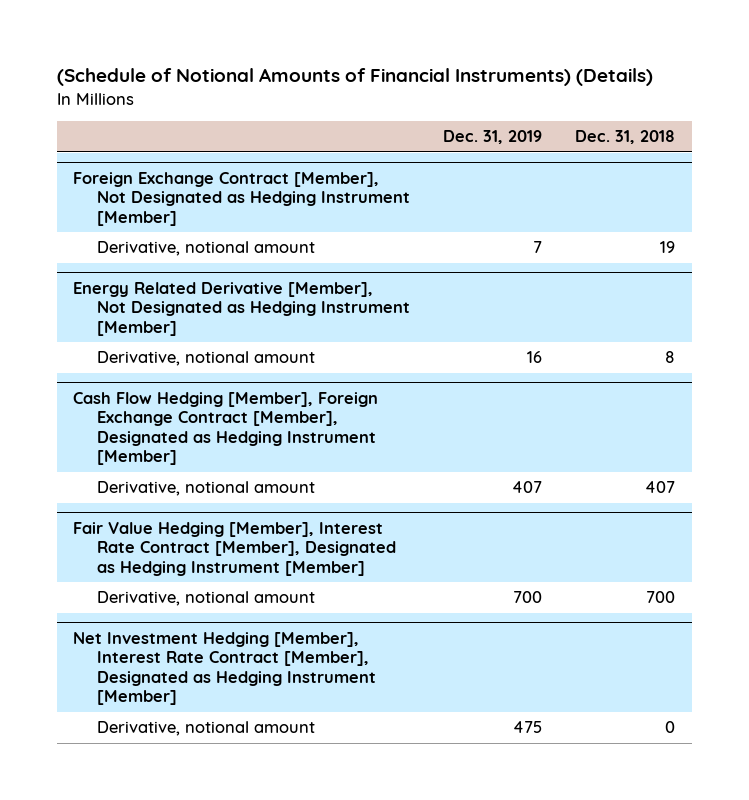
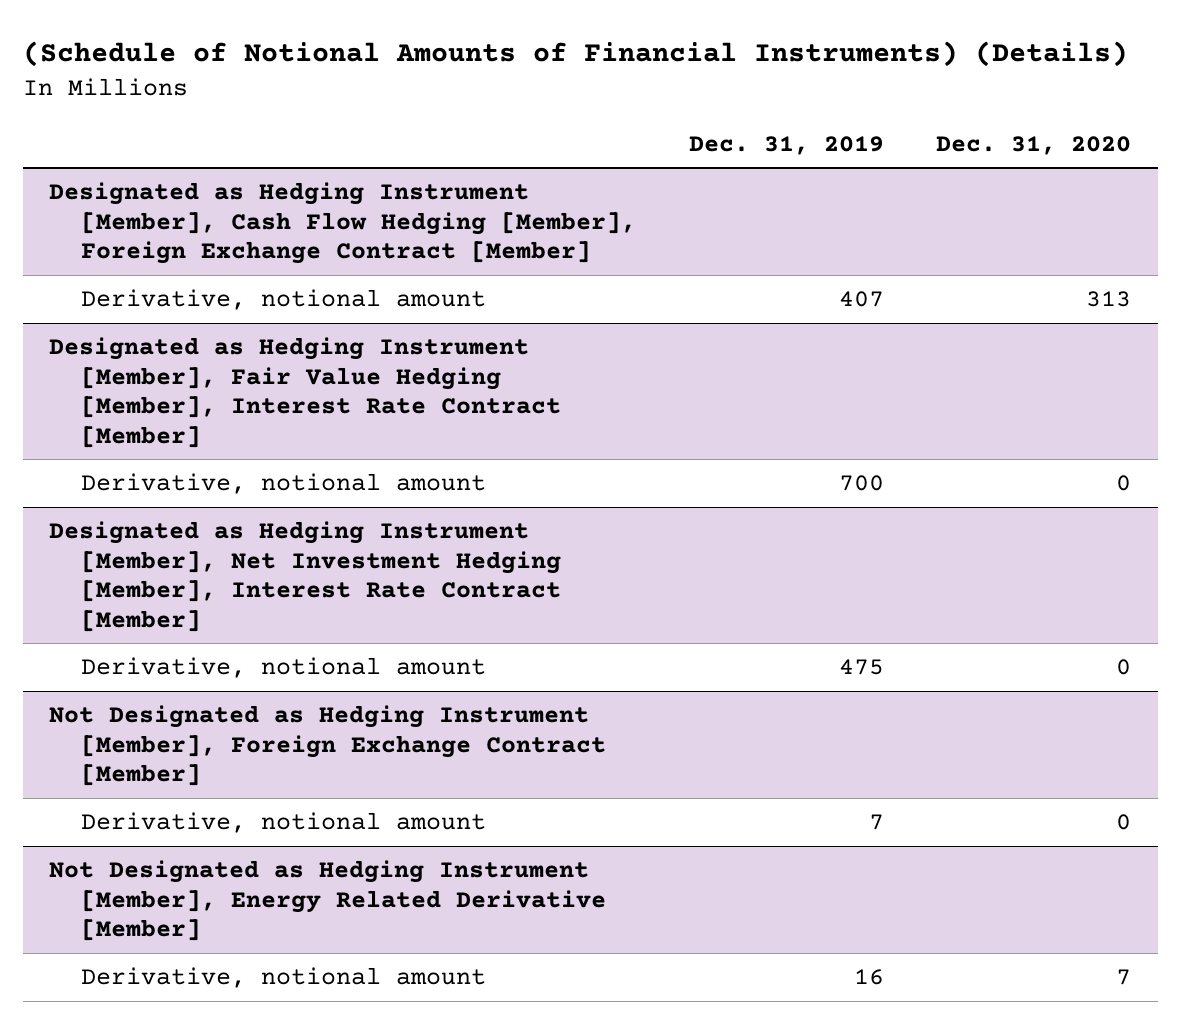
- | Dec. 31, 2019 | Dec. 31, 2018
+ | Dec. 31, 2019 | Dec. 31, 2020
- Foreign Exchange Contract [Member], Not Designated as Hedging Instrument [Member]
- Derivative, notional amount | 7 | 19
- Energy Related Derivative [Member], Not Designated as Hedging Instrument [Member]
- Derivative, notional amount | 16 | 8
- Cash Flow Hedging [Member], Foreign Exchange Contract [Member], Designated as Hedging Instrument [Member]
+ Designated as Hedging Instrument [Member], Cash Flow Hedging [Member], Foreign Exchange Contract [Member]
- Fair Value Hedging [Member], Interest Rate Contract [Member], Designated as Hedging Instrument [Member]
+ Designated as Hedging Instrument [Member], Fair Value Hedging [Member], Interest Rate Contract [Member]
- Net Investment Hedging [Member], Interest Rate Contract [Member], Designated as Hedging Instrument [Member]
+ Designated as Hedging Instrument [Member], Net Investment Hedging [Member], Interest Rate Contract [Member]
+ Not Designated as Hedging Instrument [Member], Foreign Exchange Contract [Member]
+ Derivative, notional amount | 7 | 0
+ Not Designated as Hedging Instrument [Member], Energy Related Derivative [Member]
+ Derivative, notional amount | 16 | 7

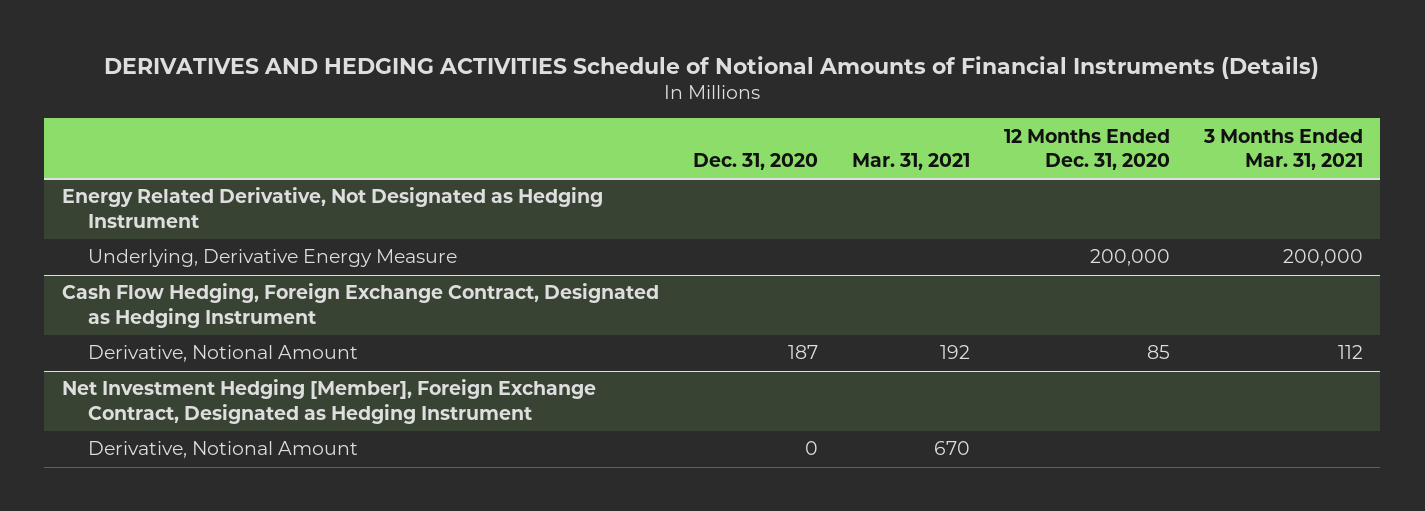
- (Schedule of Notional Amounts of Financial Instruments) (Details)
+ DERIVATIVES AND HEDGING ACTIVITIES Schedule of Notional Amounts of Financial Instruments (Details)
- | Dec. 31, 2019 | Dec. 31, 2020
+ | Dec. 31, 2020 | Mar. 31, 2021 | 12 Months Ended Dec. 31, 2020 | 3 Months Ended Mar. 31, 2021
- Designated as Hedging Instrument [Member], Cash Flow Hedging [Member], Foreign Exchange Contract [Member]
- Derivative, notional amount | 407 | 313
- Designated as Hedging Instrument [Member], Fair Value Hedging [Member], Interest Rate Contract [Member]
- Derivative, notional amount | 700 | 0
- Designated as Hedging Instrument [Member], Net Investment Hedging [Member], Interest Rate Contract [Member]
- Derivative, notional amount | 475 | 0
- Not Designated as Hedging Instrument [Member], Foreign Exchange Contract [Member]
- Derivative, notional amount | 7 | 0
- Not Designated as Hedging Instrument [Member], Energy Related Derivative [Member]
- Derivative, notional amount | 16 | 7
+ Energy Related Derivative, Not Designated as Hedging Instrument
+ Underlying, Derivative Energy Measure | | | 200,000 | 200,000
+ Cash Flow Hedging, Foreign Exchange Contract, Designated as Hedging Instrument
+ Derivative, Notional Amount | 187 | 192 | 85 | 112
+ Net Investment Hedging [Member], Foreign Exchange Contract, Designated as Hedging Instrument
+ Derivative, Notional Amount | 0 | 670 | |

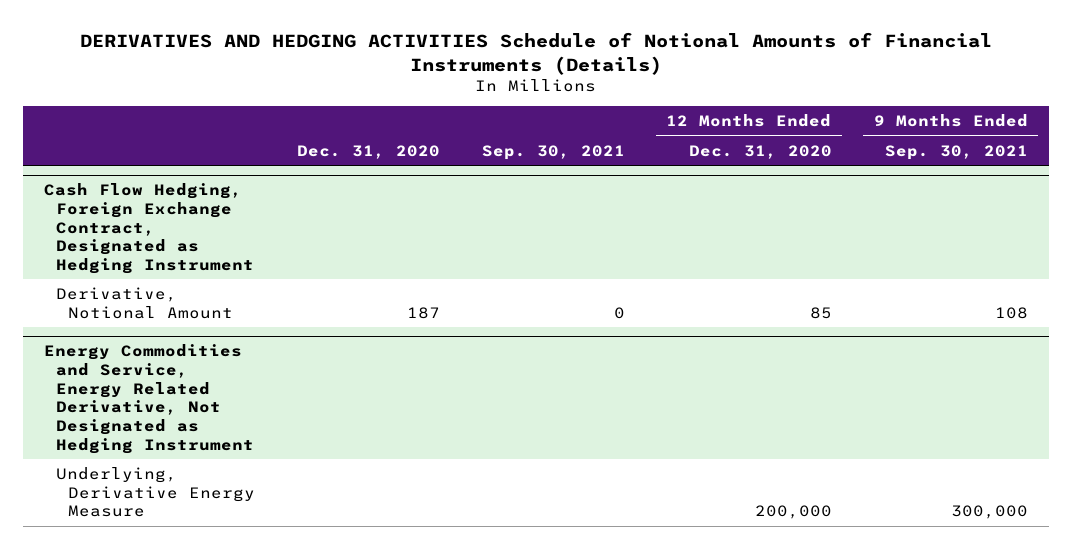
- | Dec. 31, 2020 | Mar. 31, 2021 | 12 Months Ended Dec. 31, 2020 | 3 Months Ended Mar. 31, 2021
+ | Dec. 31, 2020 | Sep. 30, 2021 | 12 Months Ended Dec. 31, 2020 | 9 Months Ended Sep. 30, 2021
- Energy Related Derivative, Not Designated as Hedging Instrument
- Underlying, Derivative Energy Measure | | | 200,000 | 200,000
- Net Investment Hedging [Member], Foreign Exchange Contract, Designated as Hedging Instrument
- Derivative, Notional Amount | 0 | 670 | |
+ Energy Commodities and Service, Energy Related Derivative, Not Designated as Hedging Instrument
+ Underlying, Derivative Energy Measure | | | 200,000 | 300,000

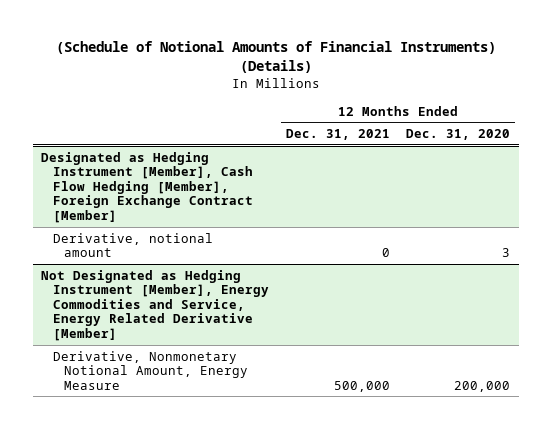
- DERIVATIVES AND HEDGING ACTIVITIES Schedule of Notional Amounts of Financial Instruments (Details)
+ (Schedule of Notional Amounts of Financial Instruments) (Details)
- | Dec. 31, 2020 | Sep. 30, 2021 | 12 Months Ended Dec. 31, 2020 | 9 Months Ended Sep. 30, 2021
+ | 12 Months Ended Dec. 31, 2021 | 12 Months Ended Dec. 31, 2020
- Cash Flow Hedging, Foreign Exchange Contract, Designated as Hedging Instrument
- Derivative, Notional Amount | 187 | 0 | 85 | 108
- Energy Commodities and Service, Energy Related Derivative, Not Designated as Hedging Instrument
- Underlying, Derivative Energy Measure | | | 200,000 | 300,000
+ Designated as Hedging Instrument [Member], Cash Flow Hedging [Member], Foreign Exchange Contract [Member]
+ Derivative, notional amount | 0 | 3
+ Not Designated as Hedging Instrument [Member], Energy Commodities and Service, Energy Related Derivative [Member]
+ Derivative, Nonmonetary Notional Amount, Energy Measure | 500,000 | 200,000

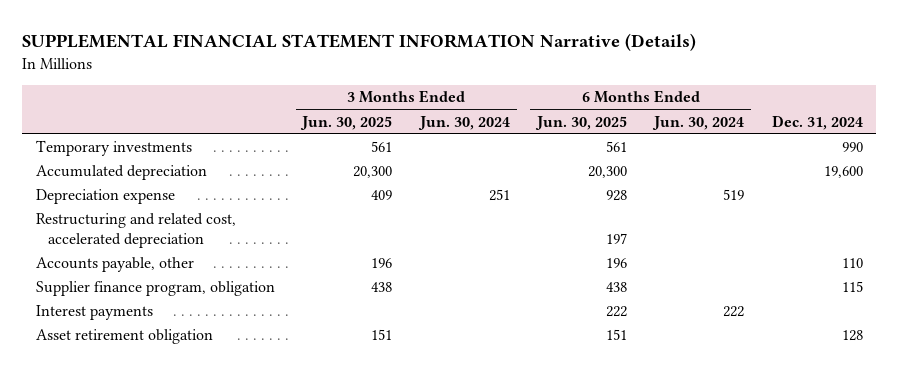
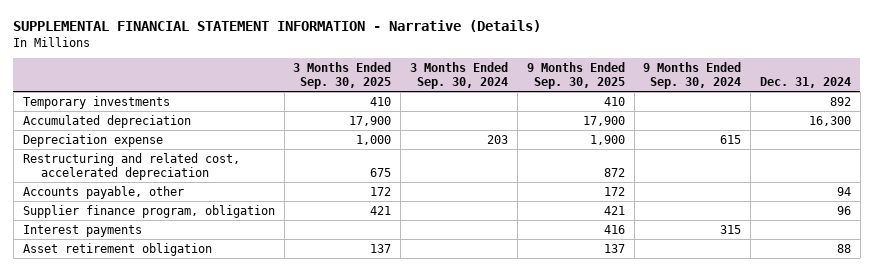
- SUPPLEMENTAL FINANCIAL STATEMENT INFORMATION Narrative (Details)
+ SUPPLEMENTAL FINANCIAL STATEMENT INFORMATION - Narrative (Details)
- | 3 Months Ended Jun. 30, 2025 | 3 Months Ended Jun. 30, 2024 | 6 Months Ended Jun. 30, 2025 | 6 Months Ended Jun. 30, 2024 | Dec. 31, 2024
+ | 3 Months Ended Sep. 30, 2025 | 3 Months Ended Sep. 30, 2024 | 9 Months Ended Sep. 30, 2025 | 9 Months Ended Sep. 30, 2024 | Dec. 31, 2024
- Temporary investments | 561 | | 561 | | 990
- Accumulated depreciation | 20,300 | | 20,300 | | 19,600
+ Temporary investments | 410 | | 410 | | 892
+ Accumulated depreciation | 17,900 | | 17,900 | | 16,300
- Accounts payable, other | 196 | | 196 | | 110
- Supplier finance program, obligation | 438 | | 438 | | 115
+ Accounts payable, other | 172 | | 172 | | 94
+ Supplier finance program, obligation | 421 | | 421 | | 96
- Asset retirement obligation | 151 | | 151 | | 128
+ Asset retirement obligation | 137 | | 137 | | 88

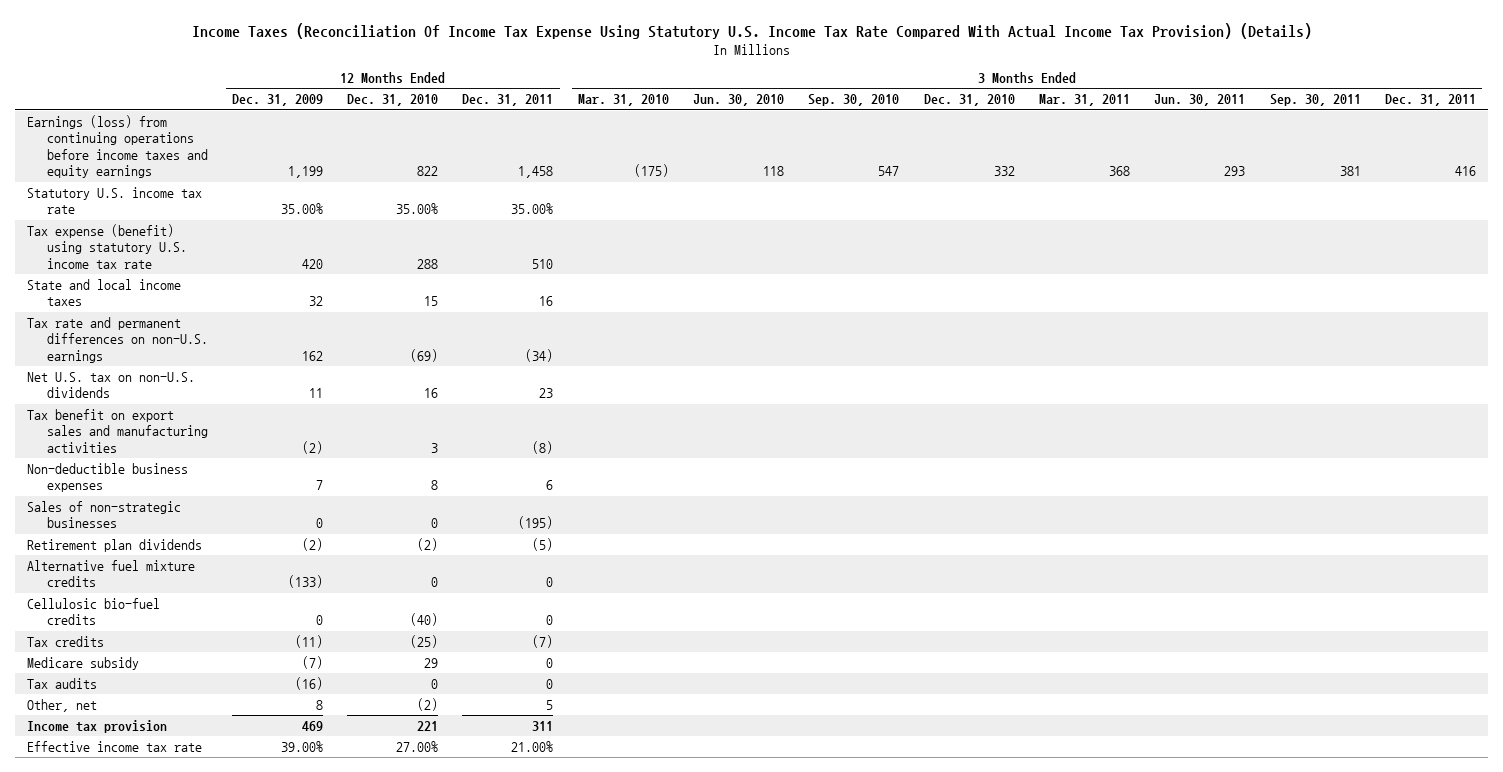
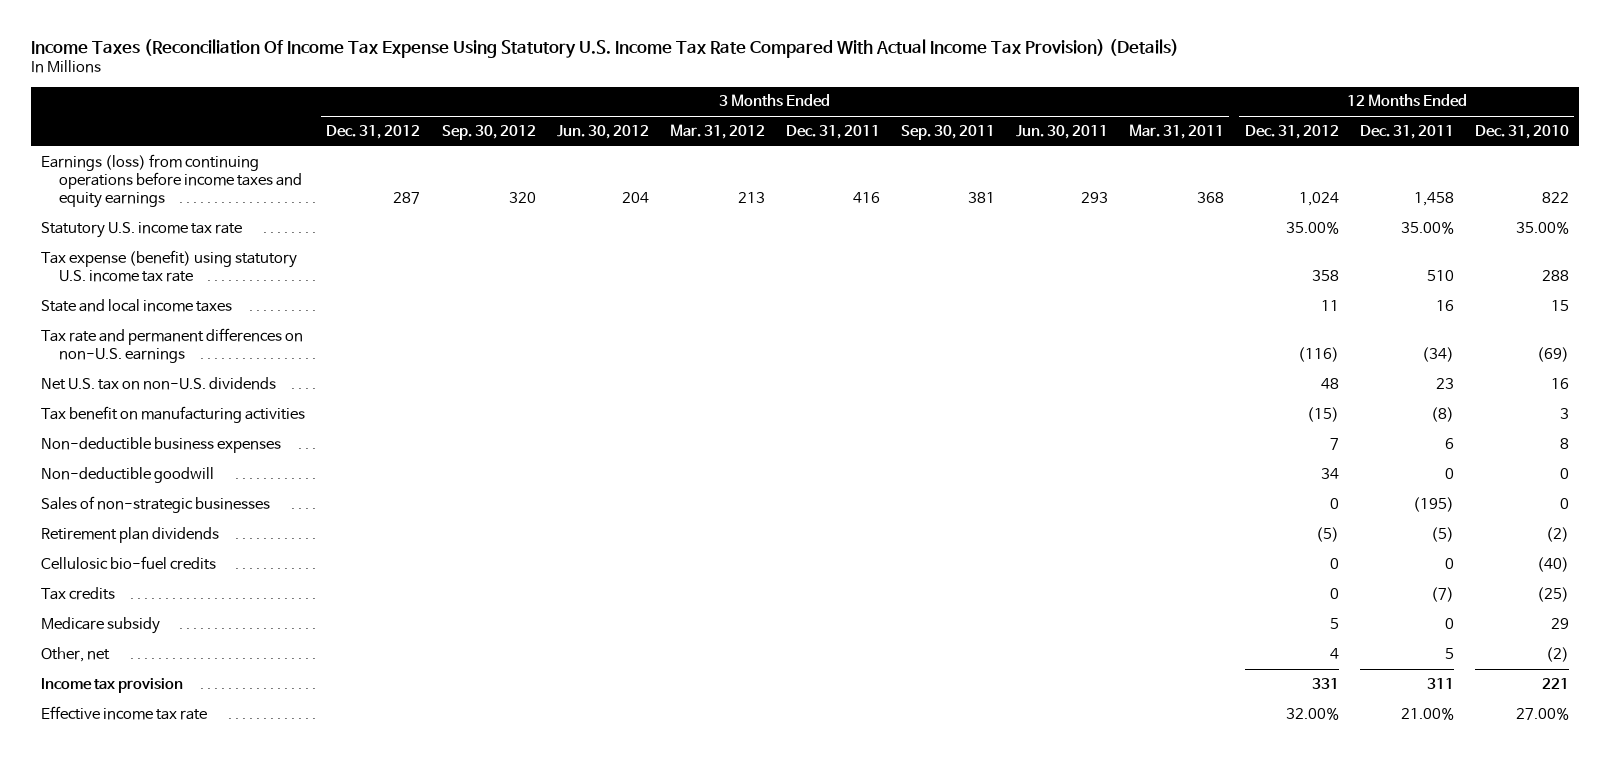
- | 12 Months Ended Dec. 31, 2009 | 12 Months Ended Dec. 31, 2010 | 12 Months Ended Dec. 31, 2011 | 3 Months Ended Mar. 31, 2010 | 3 Months Ended Jun. 30, 2010 | 3 Months Ended Sep. 30, 2010 | 3 Months Ended Dec. 31, 2010 | 3 Months Ended Mar. 31, 2011 | 3 Months Ended Jun. 30, 2011 | 3 Months Ended Sep. 30, 2011 | 3 Months Ended Dec. 31, 2011
+ | 3 Months Ended Dec. 31, 2012 | 3 Months Ended Sep. 30, 2012 | 3 Months Ended Jun. 30, 2012 | 3 Months Ended Mar. 31, 2012 | 3 Months Ended Dec. 31, 2011 | 3 Months Ended Sep. 30, 2011 | 3 Months Ended Jun. 30, 2011 | 3 Months Ended Mar. 31, 2011 | 12 Months Ended Dec. 31, 2012 | 12 Months Ended Dec. 31, 2011 | 12 Months Ended Dec. 31, 2010
- Tax benefit on export sales and manufacturing activities | (2) | 3 | (8) | | | | | | | |
+ Tax benefit on manufacturing activities | | | | | | | | | (15) | (8) | 3
+ Non-deductible goodwill | | | | | | | | | 34 | 0 | 0
- Alternative fuel mixture credits | (133) | 0 | 0 | | | | | | | |
- Tax audits | (16) | 0 | 0 | | | | | | | |

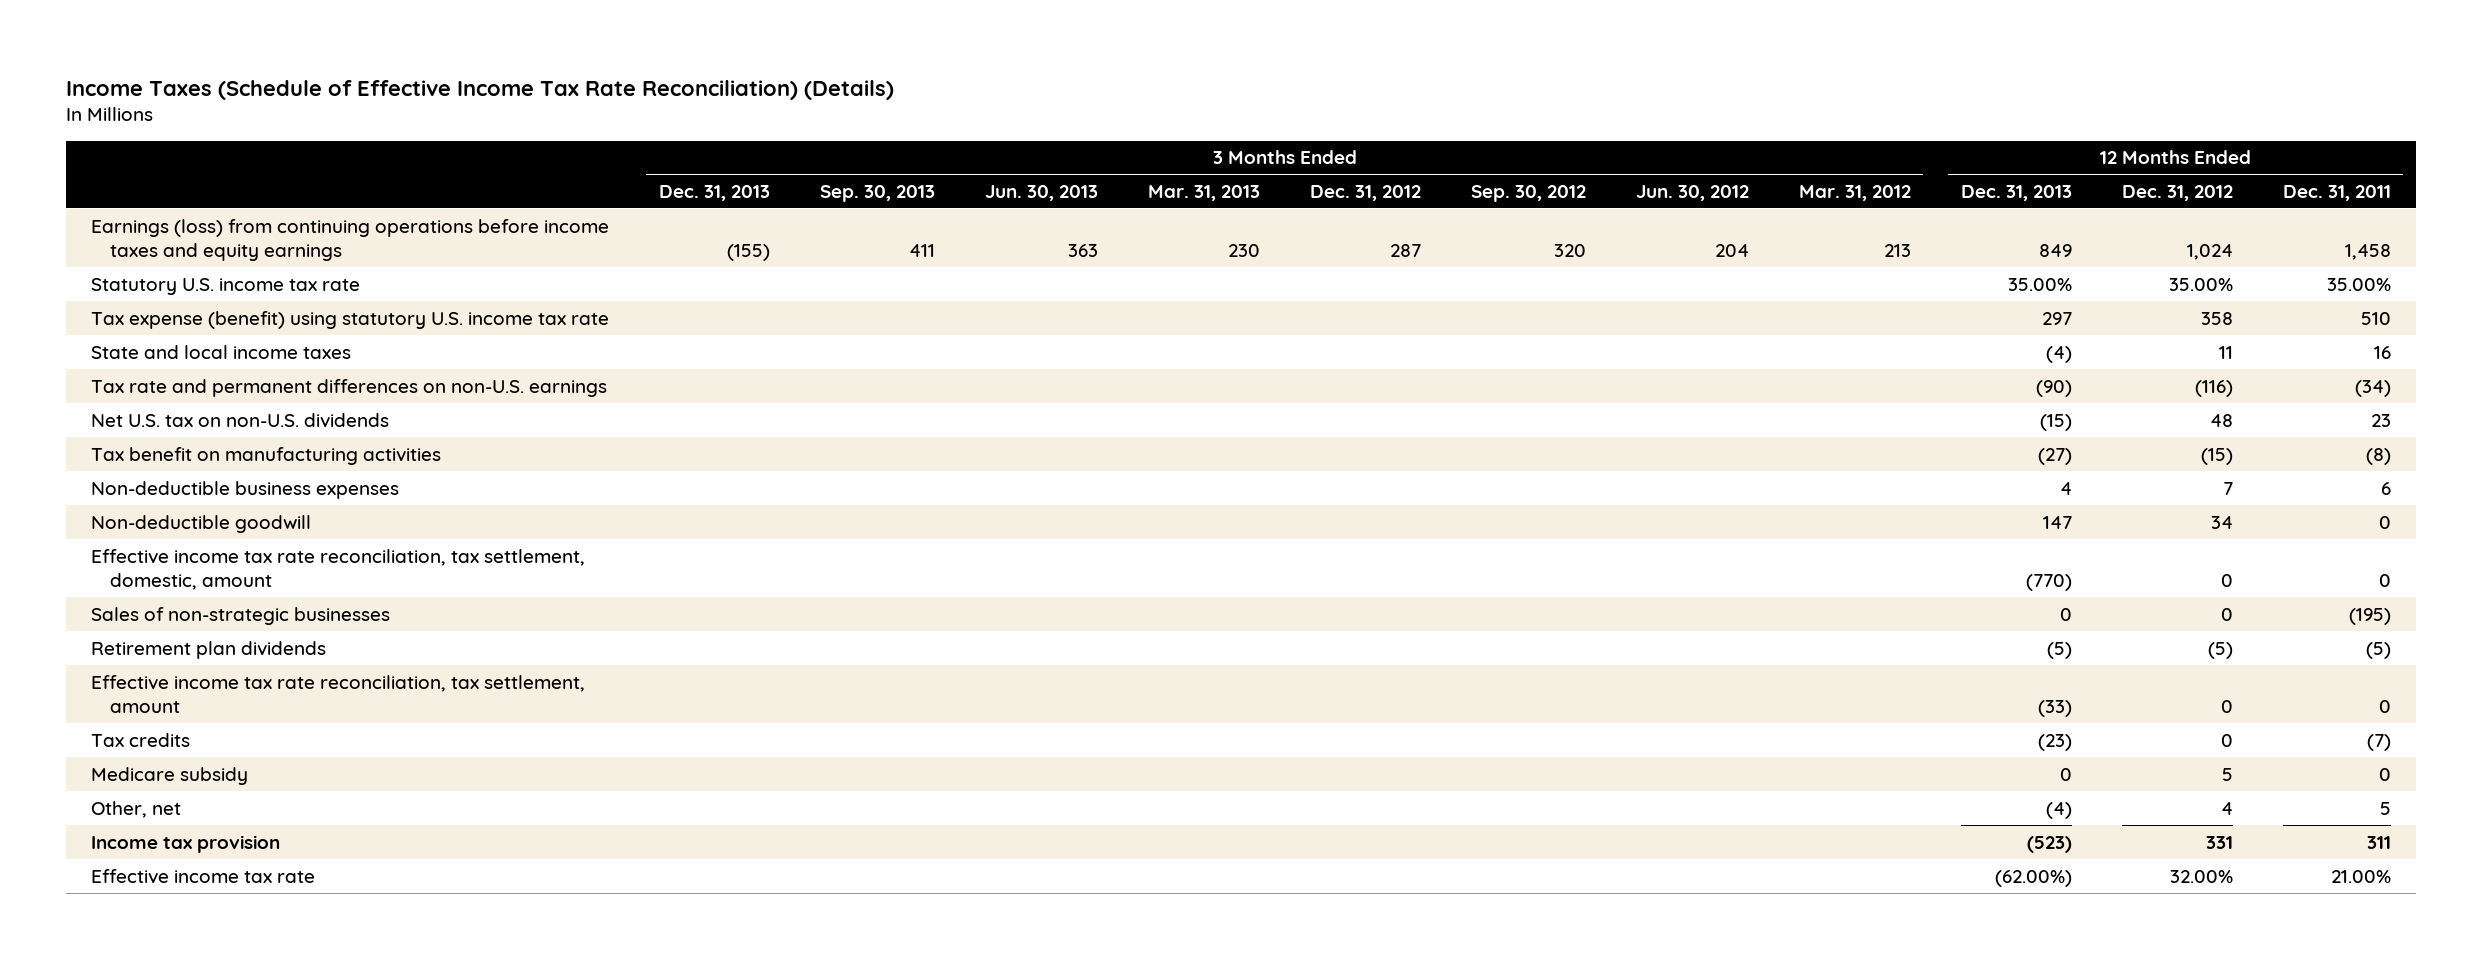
- Income Taxes (Reconciliation Of Income Tax Expense Using Statutory U.S. Income Tax Rate Compared With Actual Income Tax Provision) (Details)
+ Income Taxes (Schedule of Effective Income Tax Rate Reconciliation) (Details)
- | 3 Months Ended Dec. 31, 2012 | 3 Months Ended Sep. 30, 2012 | 3 Months Ended Jun. 30, 2012 | 3 Months Ended Mar. 31, 2012 | 3 Months Ended Dec. 31, 2011 | 3 Months Ended Sep. 30, 2011 | 3 Months Ended Jun. 30, 2011 | 3 Months Ended Mar. 31, 2011 | 12 Months Ended Dec. 31, 2012 | 12 Months Ended Dec. 31, 2011 | 12 Months Ended Dec. 31, 2010
+ | 3 Months Ended Dec. 31, 2013 | 3 Months Ended Sep. 30, 2013 | 3 Months Ended Jun. 30, 2013 | 3 Months Ended Mar. 31, 2013 | 3 Months Ended Dec. 31, 2012 | 3 Months Ended Sep. 30, 2012 | 3 Months Ended Jun. 30, 2012 | 3 Months Ended Mar. 31, 2012 | 12 Months Ended Dec. 31, 2013 | 12 Months Ended Dec. 31, 2012 | 12 Months Ended Dec. 31, 2011
+ Effective income tax rate reconciliation, tax settlement, domestic, amount | | | | | | | | | (770) | 0 | 0
- Cellulosic bio-fuel credits | | | | | | | | | 0 | 0 | (40)
+ Effective income tax rate reconciliation, tax settlement, amount | | | | | | | | | (33) | 0 | 0

